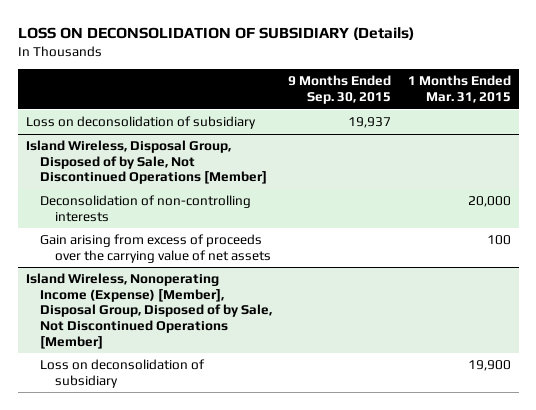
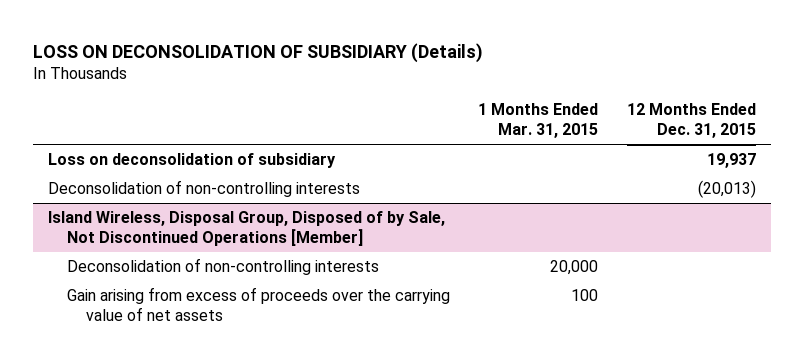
- | 9 Months Ended Sep. 30, 2015 | 1 Months Ended Mar. 31, 2015
+ | 1 Months Ended Mar. 31, 2015 | 12 Months Ended Dec. 31, 2015
+ Deconsolidation of non-controlling interests | | (20,013)
- Island Wireless, Nonoperating Income (Expense) [Member], Disposal Group, Disposed of by Sale, Not Discontinued Operations [Member]
- Loss on deconsolidation of subsidiary | | 19,900

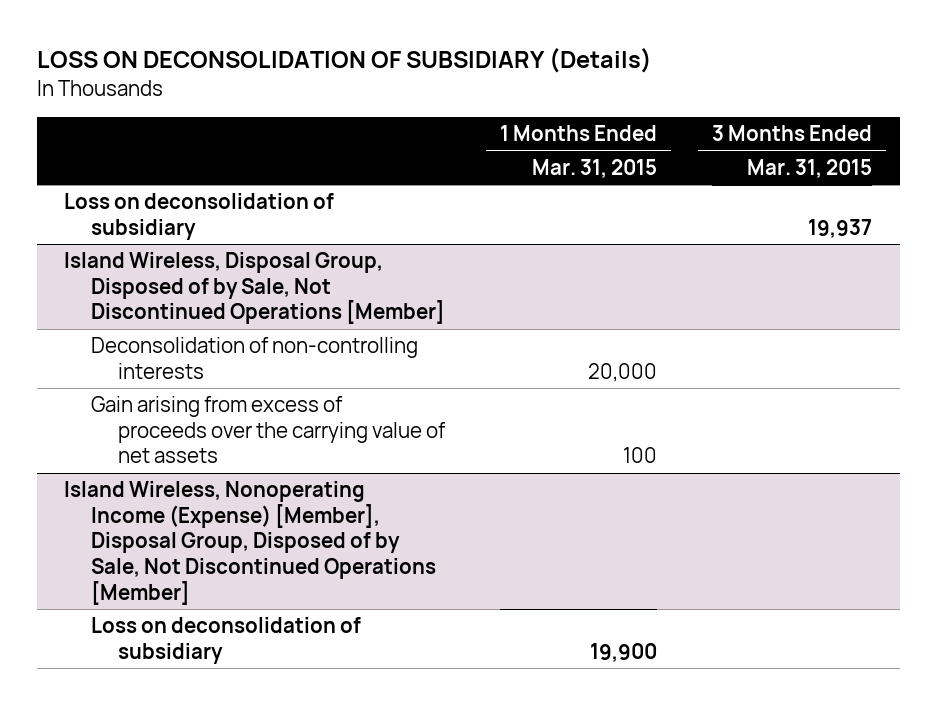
- | 1 Months Ended Mar. 31, 2015 | 12 Months Ended Dec. 31, 2015
+ | 1 Months Ended Mar. 31, 2015 | 3 Months Ended Mar. 31, 2015
- Deconsolidation of non-controlling interests | | (20,013)
+ Island Wireless, Nonoperating Income (Expense) [Member], Disposal Group, Disposed of by Sale, Not Discontinued Operations [Member]
+ Loss on deconsolidation of subsidiary | 19,900 |

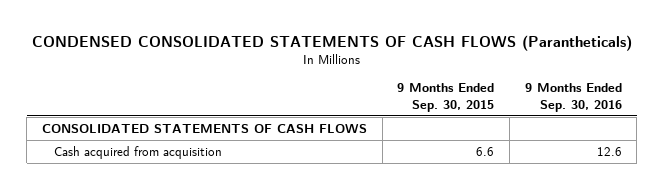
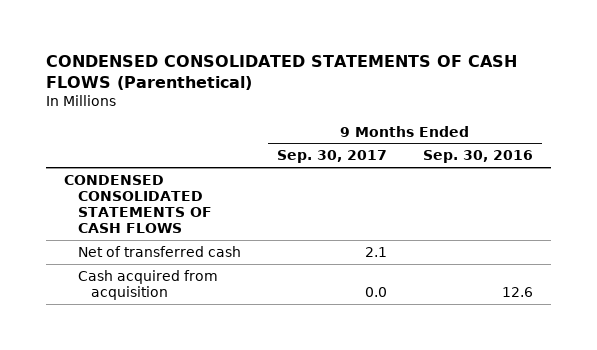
- CONDENSED CONSOLIDATED STATEMENTS OF CASH FLOWS (Parantheticals)
+ CONDENSED CONSOLIDATED STATEMENTS OF CASH FLOWS (Parenthetical)
- | 9 Months Ended Sep. 30, 2015 | 9 Months Ended Sep. 30, 2016
+ | 9 Months Ended Sep. 30, 2017 | 9 Months Ended Sep. 30, 2016
- CONSOLIDATED STATEMENTS OF CASH FLOWS
+ CONDENSED CONSOLIDATED STATEMENTS OF CASH FLOWS
+ Net of transferred cash | 2.1 |

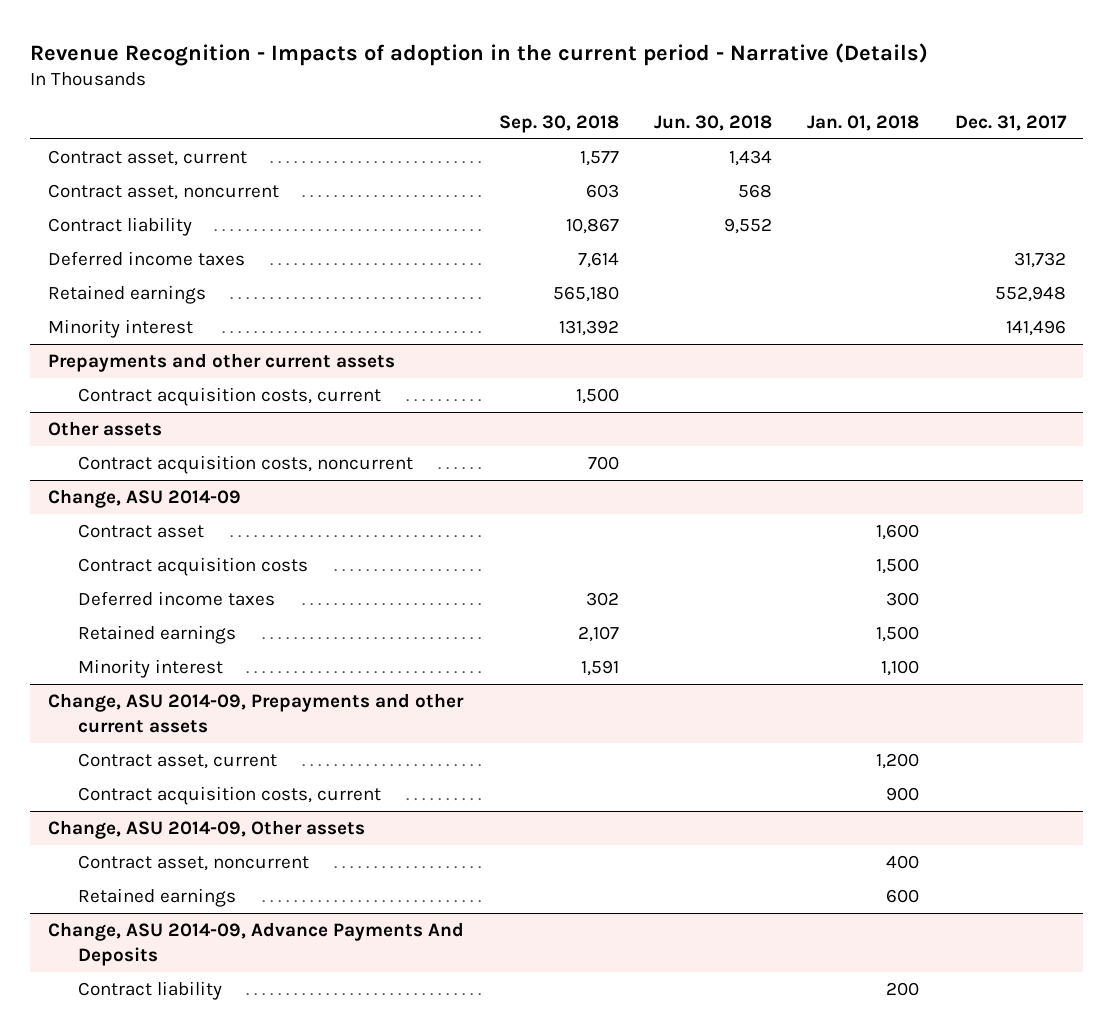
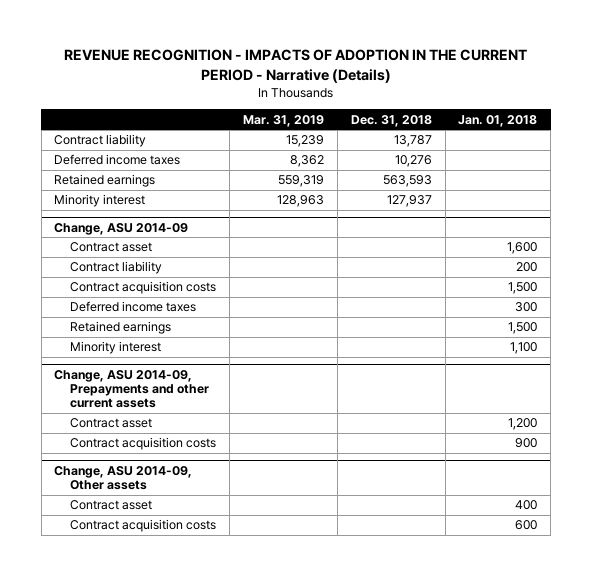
- Revenue Recognition - Impacts of adoption in the current period - Narrative (Details)
+ REVENUE RECOGNITION - IMPACTS OF ADOPTION IN THE CURRENT PERIOD - Narrative (Details)
- | Sep. 30, 2018 | Jun. 30, 2018 | Jan. 01, 2018 | Dec. 31, 2017
+ | Mar. 31, 2019 | Dec. 31, 2018 | Jan. 01, 2018
- Contract asset, current | 1,577 | 1,434 | |
- Contract asset, noncurrent | 603 | 568 | |
- Prepayments and other current assets
- Contract acquisition costs, current | 1,500 | | |
- Other assets
- Contract acquisition costs, noncurrent | 700 | | |
@ Change, ASU 2014-09
+ Contract liability | | | 200
@ Change, ASU 2014-09, Prepayments and other current assets
- Contract asset, current | | | 1,200 |
- Contract acquisition costs, current | | | 900 |
+ Contract asset | | | 1,200
+ Contract acquisition costs | | | 900
@ Change, ASU 2014-09, Other assets
- Contract asset, noncurrent | | | 400 |
- Retained earnings | | | 600 |
- Change, ASU 2014-09, Advance Payments And Deposits
- Contract liability | | | 200 |
@ Change, ASU 2014-09, Other assets
+ Contract asset | | | 400
+ Contract acquisition costs | | | 600

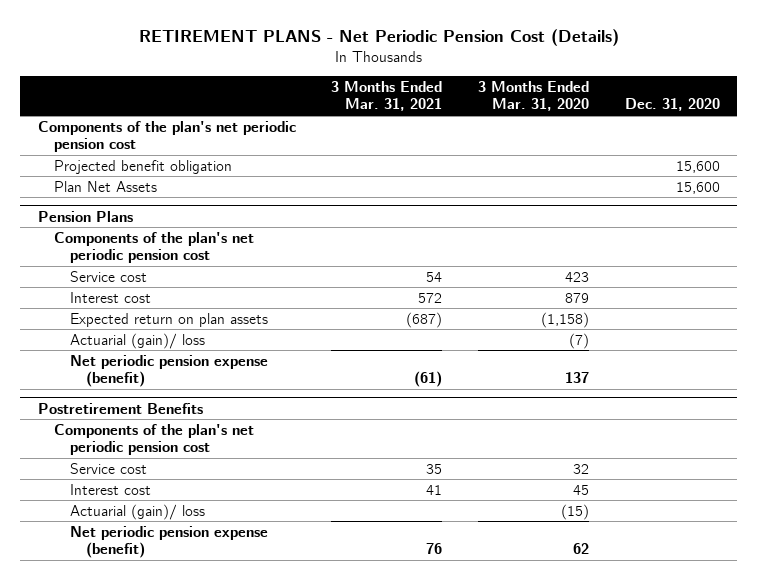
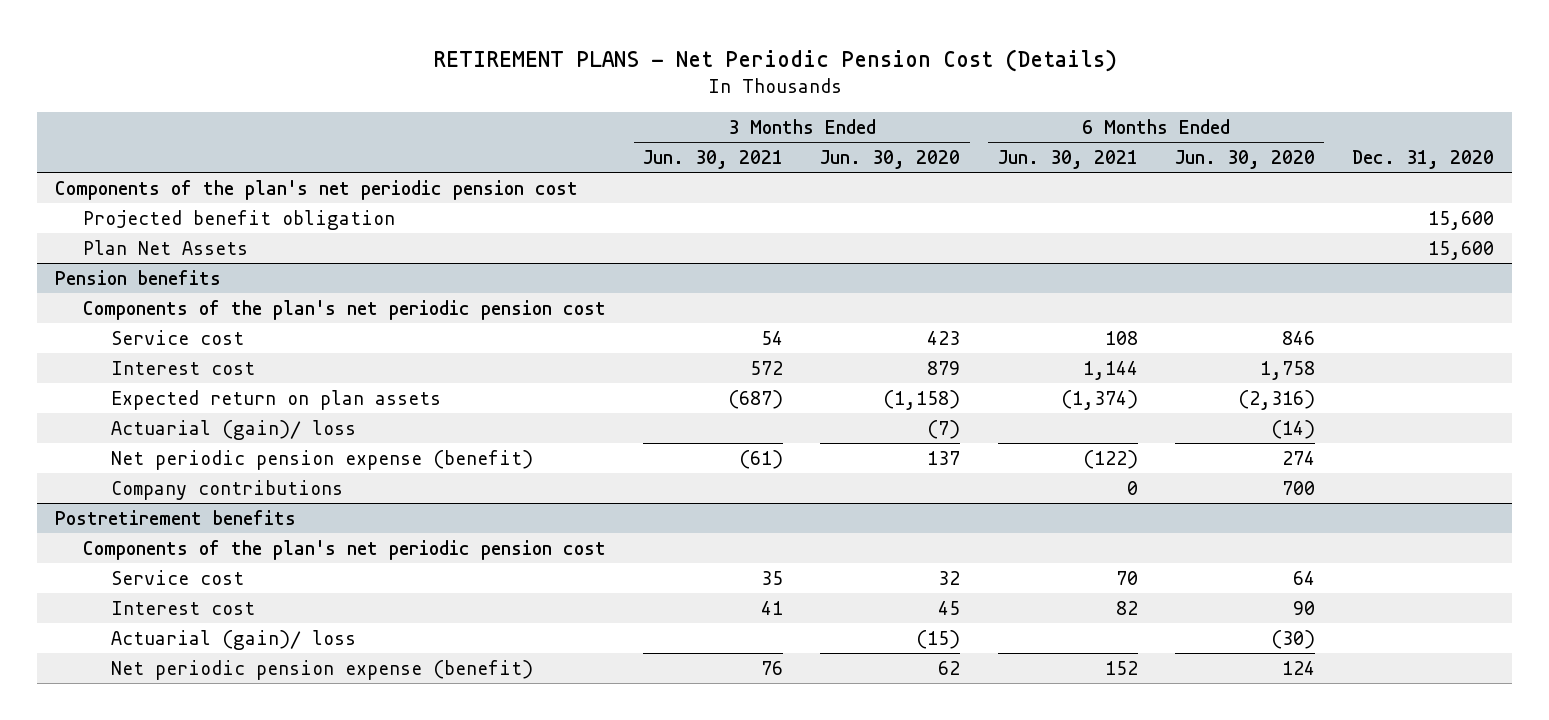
- | 3 Months Ended Mar. 31, 2021 | 3 Months Ended Mar. 31, 2020 | Dec. 31, 2020
+ | 3 Months Ended Jun. 30, 2021 | 3 Months Ended Jun. 30, 2020 | 6 Months Ended Jun. 30, 2021 | 6 Months Ended Jun. 30, 2020 | Dec. 31, 2020
- Pension Plans
+ Pension benefits
- Postretirement Benefits
+ Company contributions | | | 0 | 700 |
+ Postretirement benefits

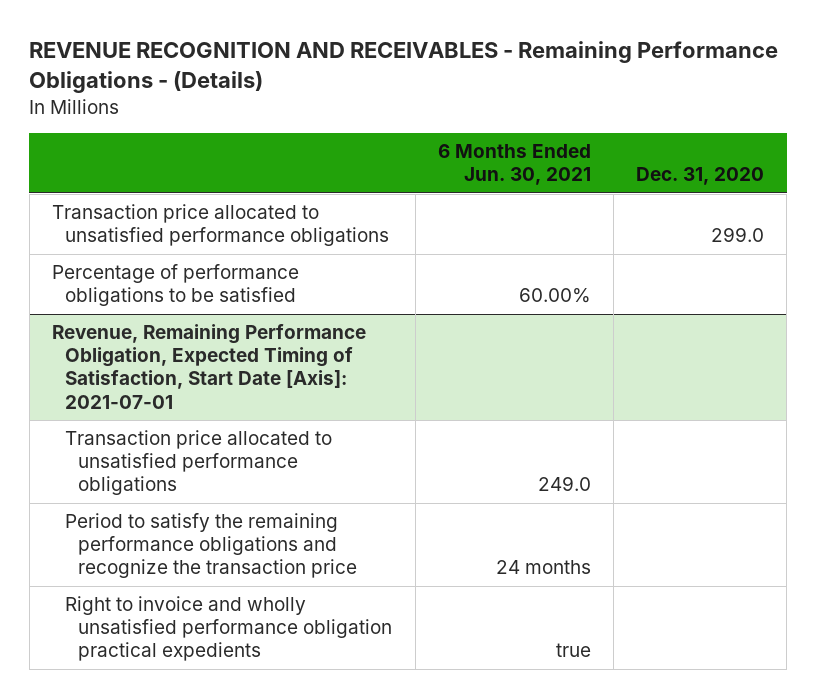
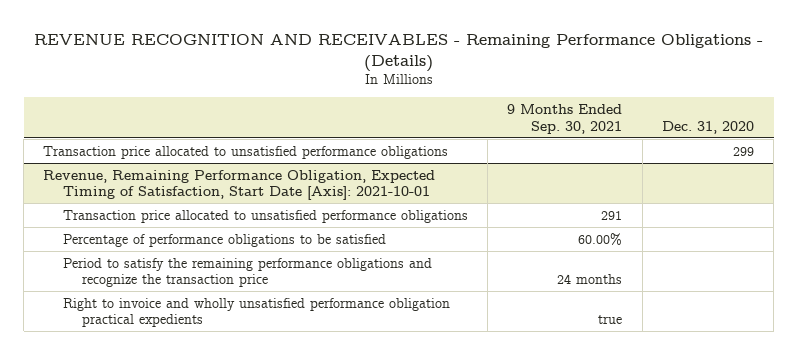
- | 6 Months Ended Jun. 30, 2021 | Dec. 31, 2020
+ | 9 Months Ended Sep. 30, 2021 | Dec. 31, 2020
- Transaction price allocated to unsatisfied performance obligations | | 299.0
- Percentage of performance obligations to be satisfied | 60.00% |
- Revenue, Remaining Performance Obligation, Expected Timing of Satisfaction, Start Date [Axis]: 2021-07-01
- Transaction price allocated to unsatisfied performance obligations | 249.0 |
- Period to satisfy the remaining performance obligations and recognize the transaction price | 24 months |
- Right to invoice and wholly unsatisfied performance obligation practical expedients | true |
+ Transaction price allocated to unsatisfied performance obligations | | 299
+ Revenue, Remaining Performance Obligation, Expected Timing of Satisfaction, Start Date [Axis]: 2021-10-01
+ Transaction price allocated to unsatisfied performance obligations | 291 |
+ Percentage of performance obligations to be satisfied | 60.00% |
+ Period to satisfy the remaining performance obligations and recognize the transaction price | 24 months |
+ Right to invoice and wholly unsatisfied performance obligation practical expedients | true |

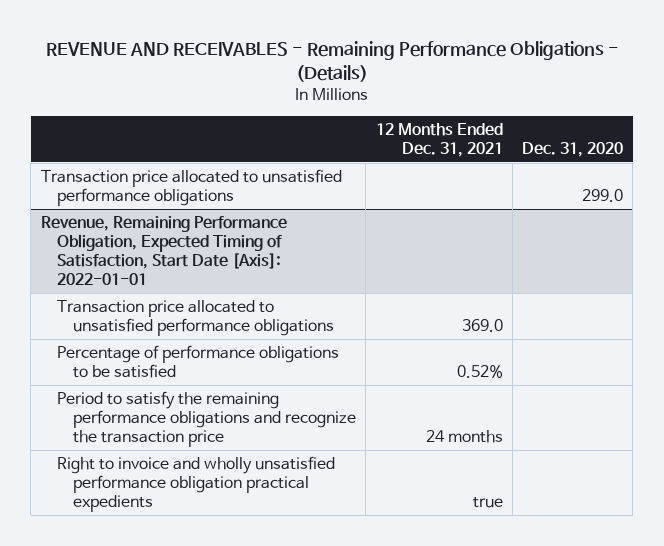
- REVENUE RECOGNITION AND RECEIVABLES - Remaining Performance Obligations - (Details)
+ REVENUE AND RECEIVABLES - Remaining Performance Obligations - (Details)
- | 9 Months Ended Sep. 30, 2021 | Dec. 31, 2020
+ | 12 Months Ended Dec. 31, 2021 | Dec. 31, 2020
- Transaction price allocated to unsatisfied performance obligations | | 299
- Revenue, Remaining Performance Obligation, Expected Timing of Satisfaction, Start Date [Axis]: 2021-10-01
- Transaction price allocated to unsatisfied performance obligations | 291 |
- Percentage of performance obligations to be satisfied | 60.00% |
- Period to satisfy the remaining performance obligations and recognize the transaction price | 24 months |
- Right to invoice and wholly unsatisfied performance obligation practical expedients | true |
+ Transaction price allocated to unsatisfied performance obligations | | 299.0
+ Revenue, Remaining Performance Obligation, Expected Timing of Satisfaction, Start Date [Axis]: 2022-01-01
+ Transaction price allocated to unsatisfied performance obligations | 369.0 |
+ Percentage of performance obligations to be satisfied | 0.52% |
+ Period to satisfy the remaining performance obligations and recognize the transaction price | 24 months |
+ Right to invoice and wholly unsatisfied performance obligation practical expedients | true |

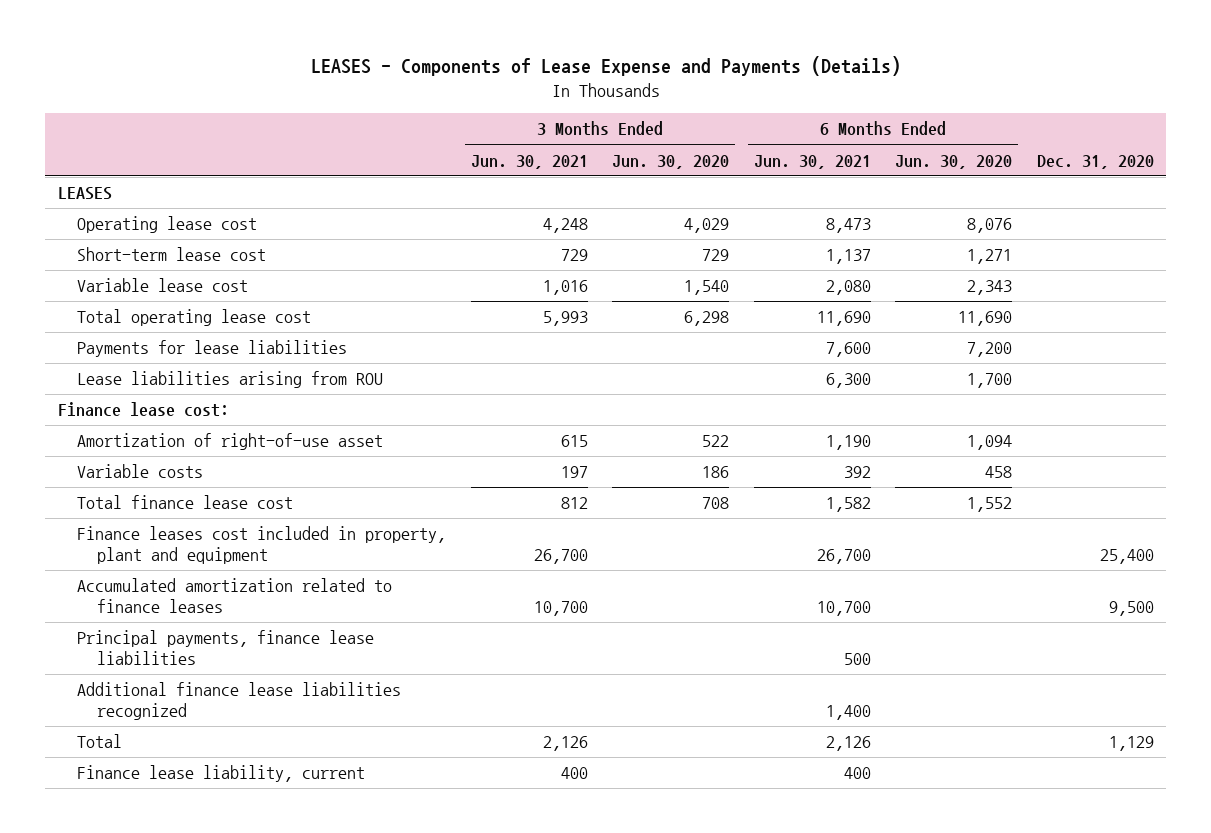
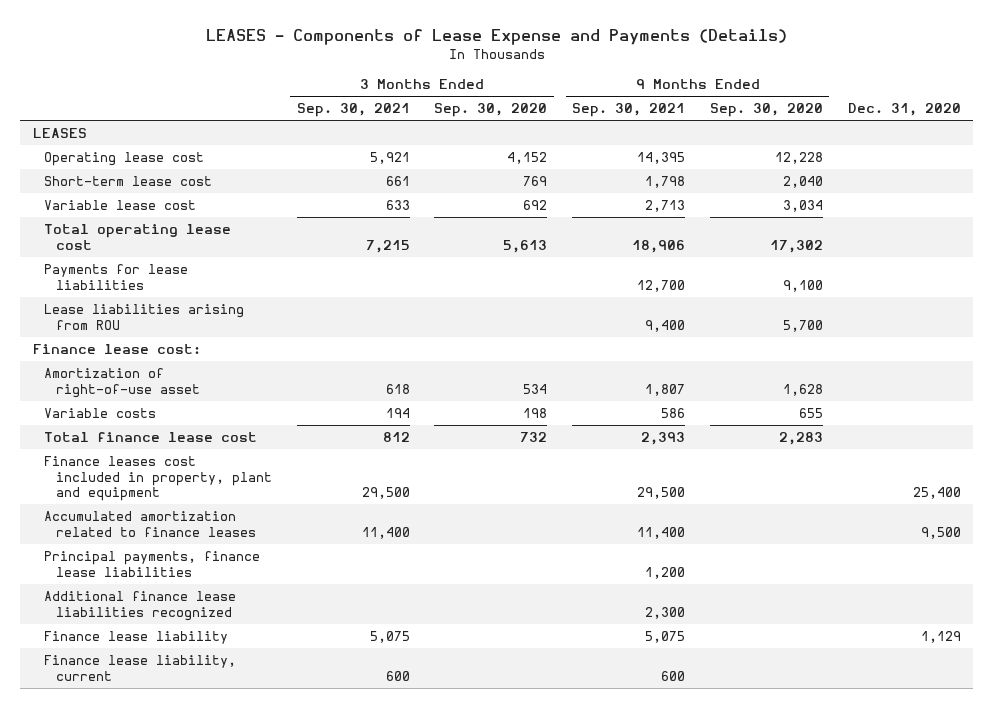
- | 3 Months Ended Jun. 30, 2021 | 3 Months Ended Jun. 30, 2020 | 6 Months Ended Jun. 30, 2021 | 6 Months Ended Jun. 30, 2020 | Dec. 31, 2020
+ | 3 Months Ended Sep. 30, 2021 | 3 Months Ended Sep. 30, 2020 | 9 Months Ended Sep. 30, 2021 | 9 Months Ended Sep. 30, 2020 | Dec. 31, 2020
- Total | 2,126 | | 2,126 | | 1,129
+ Finance lease liability | 5,075 | | 5,075 | | 1,129

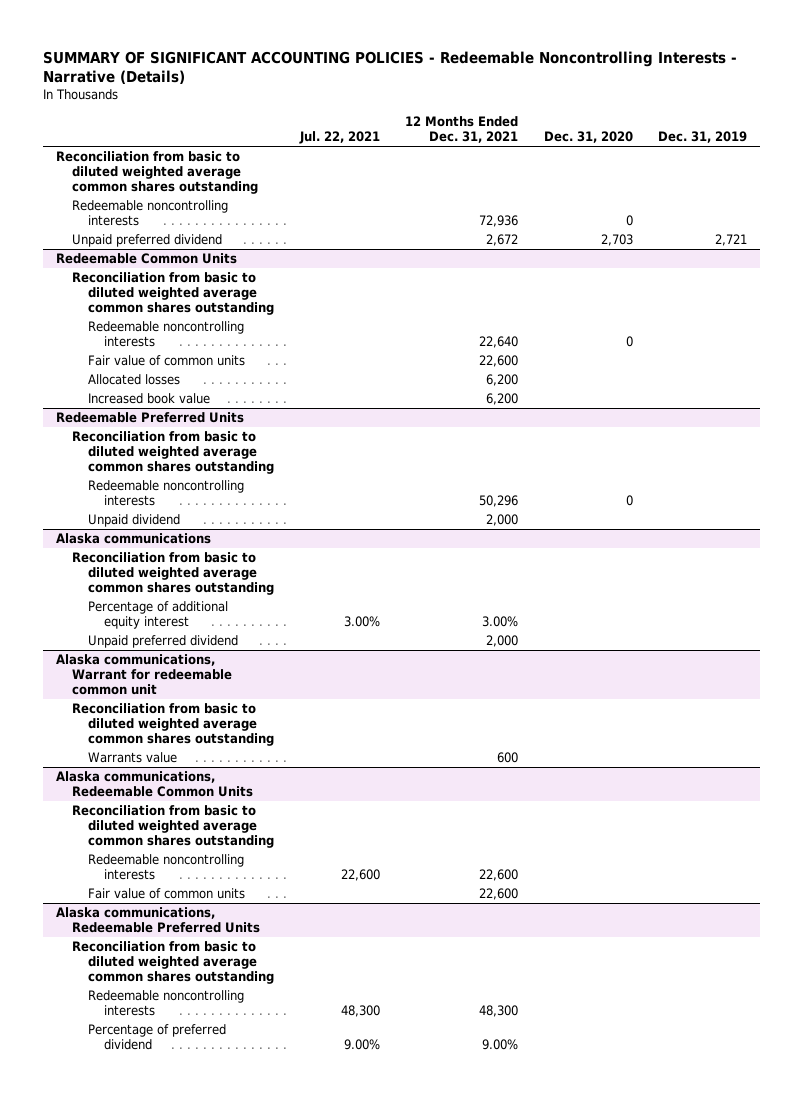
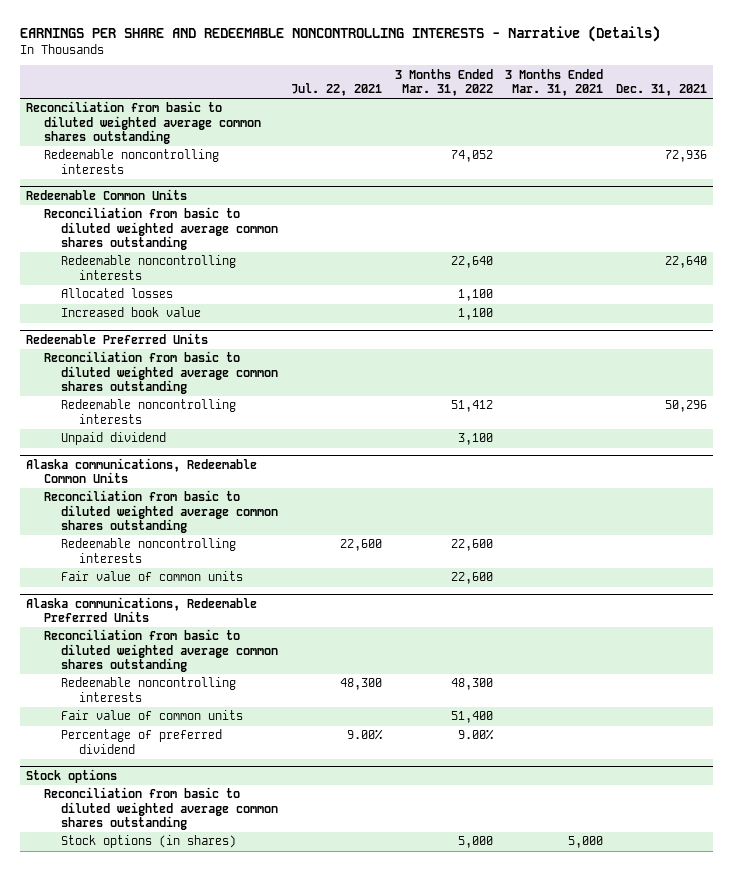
- SUMMARY OF SIGNIFICANT ACCOUNTING POLICIES - Redeemable Noncontrolling Interests - Narrative (Details)
+ EARNINGS PER SHARE AND REDEEMABLE NONCONTROLLING INTERESTS - Narrative (Details)
- | Jul. 22, 2021 | 12 Months Ended Dec. 31, 2021 | Dec. 31, 2020 | Dec. 31, 2019
+ | Jul. 22, 2021 | 3 Months Ended Mar. 31, 2022 | 3 Months Ended Mar. 31, 2021 | Dec. 31, 2021
- Unpaid preferred dividend | | 2,672 | 2,703 | 2,721
@ Redeemable Common Units
- Fair value of common units | | 22,600 | |
- Alaska communications
- Reconciliation from basic to diluted weighted average common shares outstanding
- Percentage of additional equity interest | 3.00% | 3.00% | |
- Unpaid preferred dividend | | 2,000 | |
- Alaska communications, Warrant for redeemable common unit
- Reconciliation from basic to diluted weighted average common shares outstanding
- Warrants value | | 600 | |
@ Alaska communications, Redeemable Preferred Units
+ Fair value of common units | | 51,400 | |
+ Stock options
+ Reconciliation from basic to diluted weighted average common shares outstanding
+ Stock options (in shares) | | 5,000 | 5,000 |

